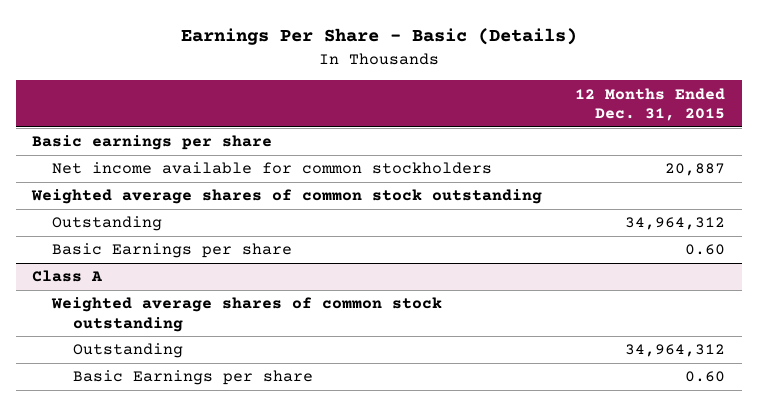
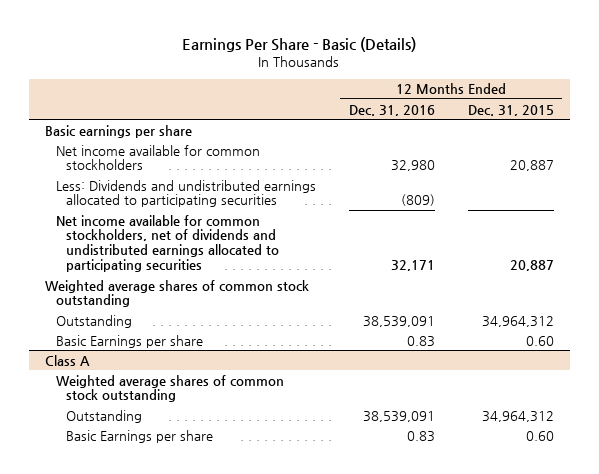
- | 12 Months Ended Dec. 31, 2015
+ | 12 Months Ended Dec. 31, 2016 | 12 Months Ended Dec. 31, 2015
+ Less: Dividends and undistributed earnings allocated to participating securities | (809) |
+ Net income available for common stockholders, net of dividends and undistributed earnings allocated to participating securities | 32,171 | 20,887

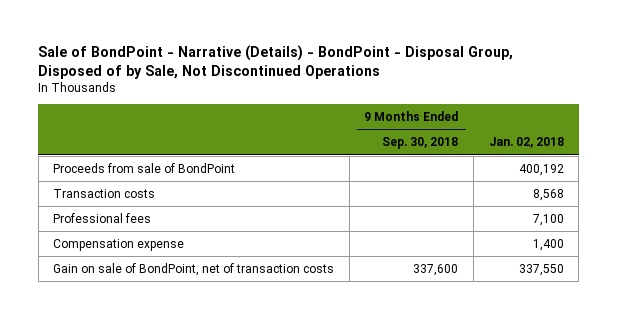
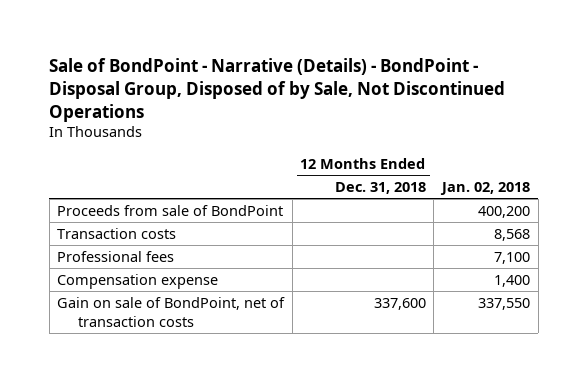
- | 9 Months Ended Sep. 30, 2018 | Jan. 02, 2018
+ | 12 Months Ended Dec. 31, 2018 | Jan. 02, 2018
- Proceeds from sale of BondPoint | | 400,192
+ Proceeds from sale of BondPoint | | 400,200

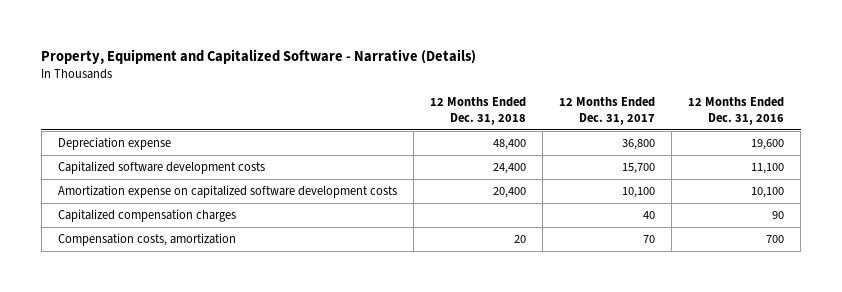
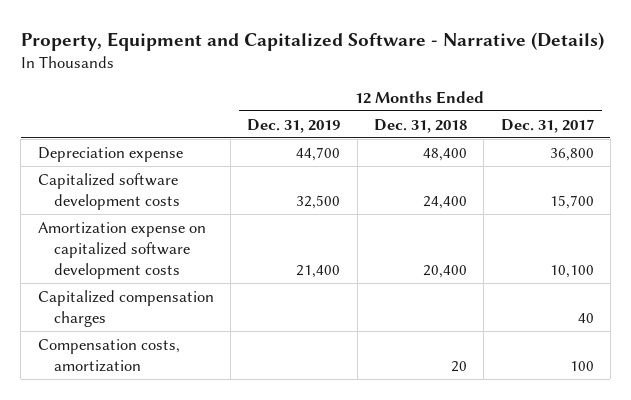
- | 12 Months Ended Dec. 31, 2018 | 12 Months Ended Dec. 31, 2017 | 12 Months Ended Dec. 31, 2016
+ | 12 Months Ended Dec. 31, 2019 | 12 Months Ended Dec. 31, 2018 | 12 Months Ended Dec. 31, 2017
- Compensation costs, amortization | 20 | 70 | 700
+ Compensation costs, amortization | | 20 | 100

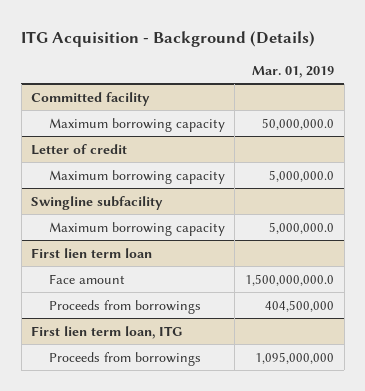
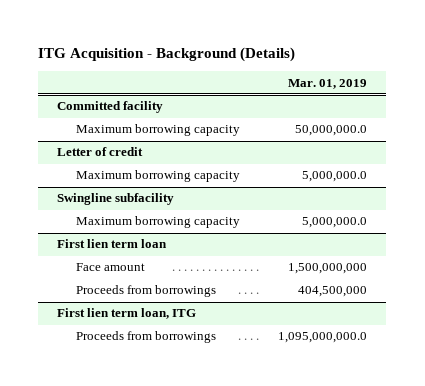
@ First lien term loan
- Face amount | 1,500,000,000.0
+ Face amount | 1,500,000,000
@ First lien term loan, ITG
- Proceeds from borrowings | 1,095,000,000
+ Proceeds from borrowings | 1,095,000,000.0

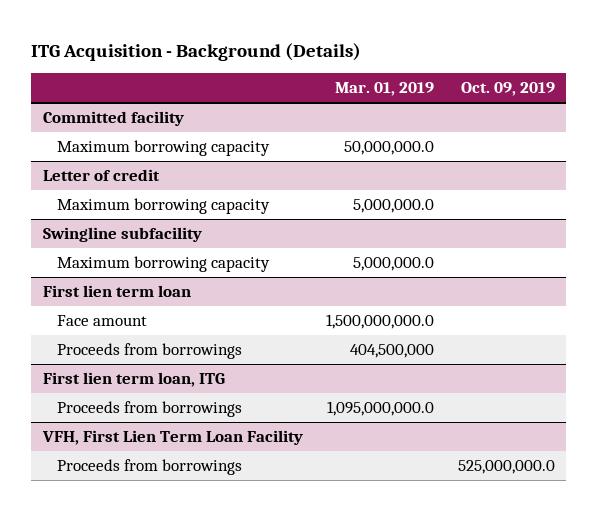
- | Mar. 01, 2019
+ | Mar. 01, 2019 | Oct. 09, 2019
@ First lien term loan
- Face amount | 1,500,000,000
+ Face amount | 1,500,000,000.0 |
+ VFH, First Lien Term Loan Facility
+ Proceeds from borrowings | | 525,000,000.0

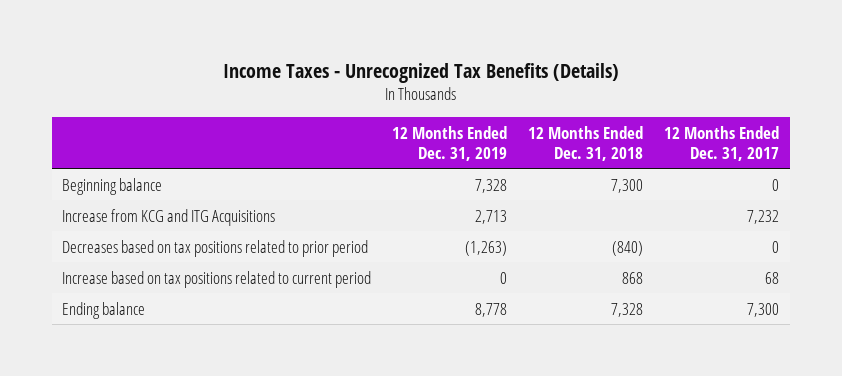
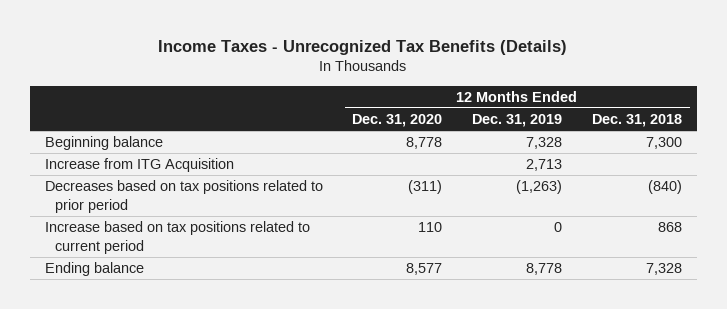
- | 12 Months Ended Dec. 31, 2019 | 12 Months Ended Dec. 31, 2018 | 12 Months Ended Dec. 31, 2017
+ | 12 Months Ended Dec. 31, 2020 | 12 Months Ended Dec. 31, 2019 | 12 Months Ended Dec. 31, 2018
- Increase from KCG and ITG Acquisitions | 2,713 | | 7,232
+ Increase from ITG Acquisition | | 2,713 |

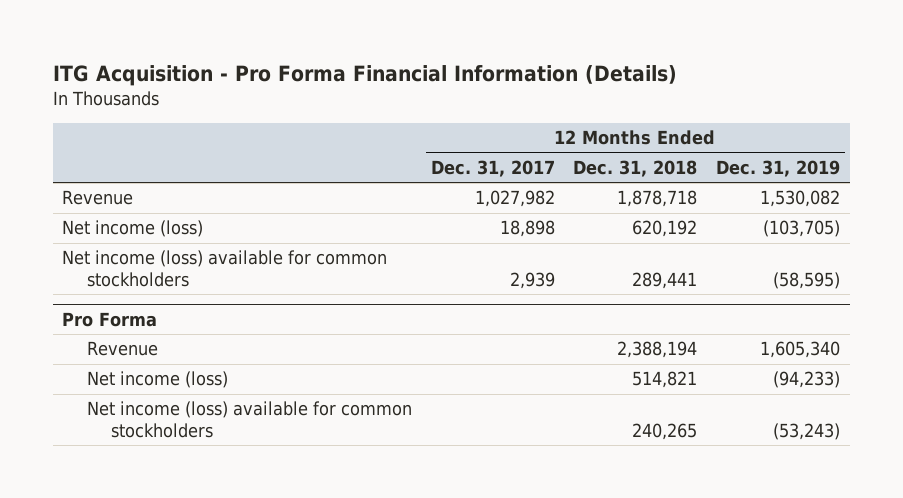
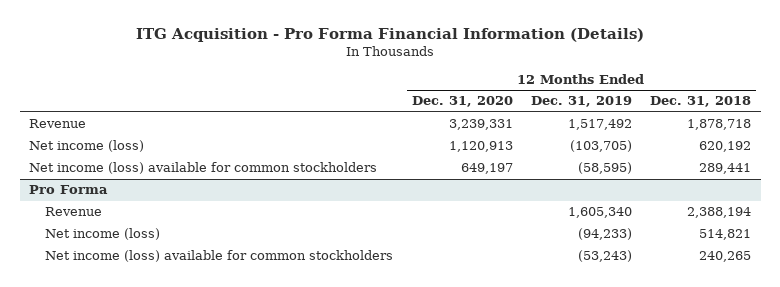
- | 12 Months Ended Dec. 31, 2017 | 12 Months Ended Dec. 31, 2018 | 12 Months Ended Dec. 31, 2019
+ | 12 Months Ended Dec. 31, 2020 | 12 Months Ended Dec. 31, 2019 | 12 Months Ended Dec. 31, 2018
- Revenue | 1,027,982 | 1,878,718 | 1,530,082
+ Revenue | 3,239,331 | 1,517,492 | 1,878,718

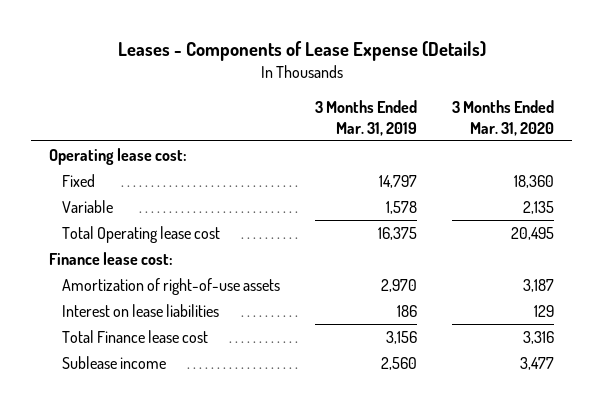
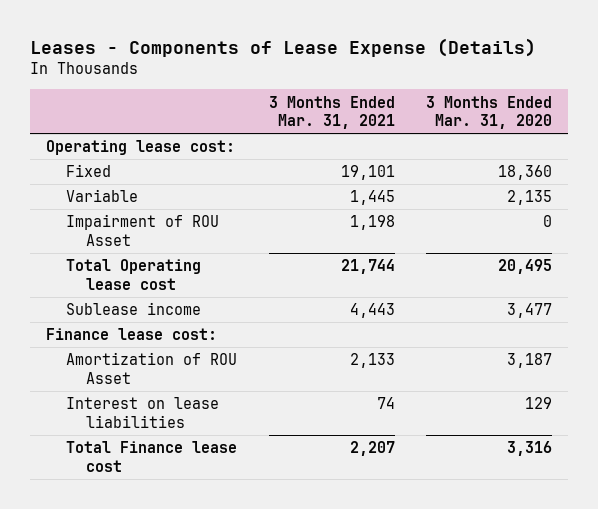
- | 3 Months Ended Mar. 31, 2019 | 3 Months Ended Mar. 31, 2020
+ | 3 Months Ended Mar. 31, 2021 | 3 Months Ended Mar. 31, 2020
+ Impairment of ROU Asset | 1,198 | 0
moved up: Sublease income | 4,443 | 3,477
- Amortization of right-of-use assets | 2,970 | 3,187
+ Amortization of ROU Asset | 2,133 | 3,187

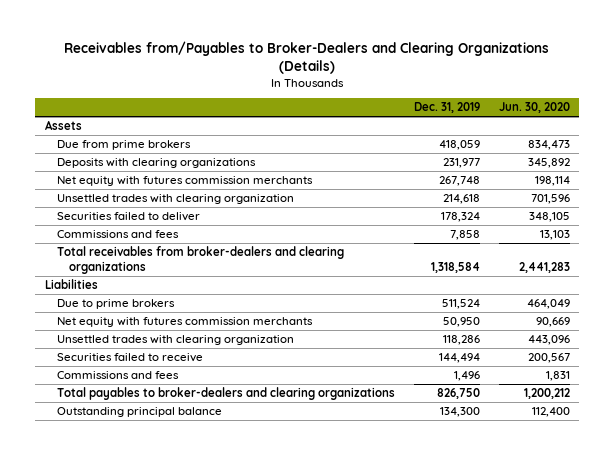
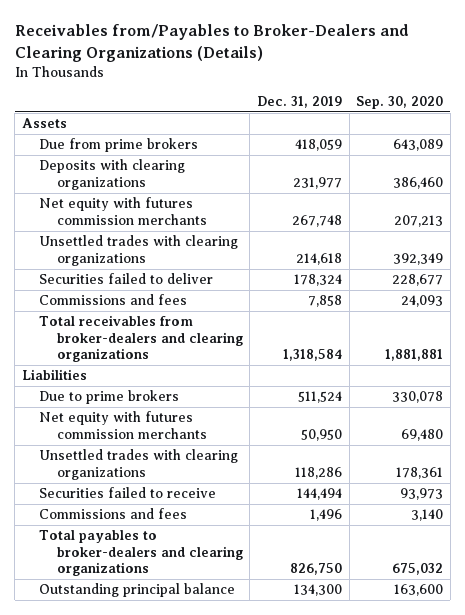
- | Dec. 31, 2019 | Jun. 30, 2020
+ | Dec. 31, 2019 | Sep. 30, 2020
- Unsettled trades with clearing organization | 214,618 | 701,596
+ Unsettled trades with clearing organizations | 214,618 | 392,349
- Unsettled trades with clearing organization | 118,286 | 443,096
+ Unsettled trades with clearing organizations | 118,286 | 178,361

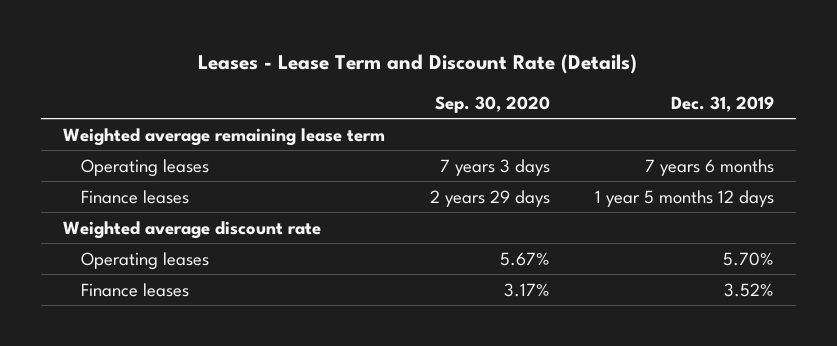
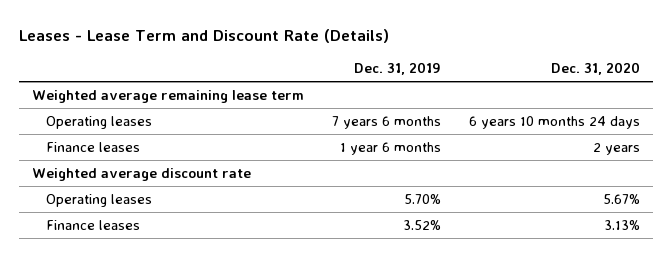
- | Sep. 30, 2020 | Dec. 31, 2019
+ | Dec. 31, 2019 | Dec. 31, 2020
- Finance leases | 2 years 29 days | 1 year 5 months 12 days
+ Finance leases | 1 year 6 months | 2 years

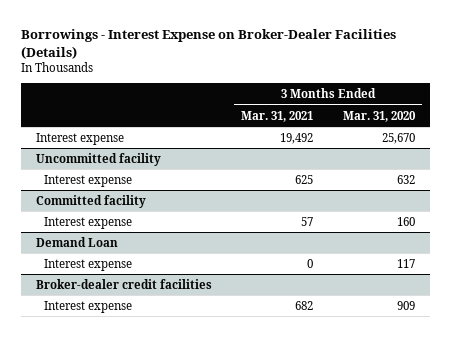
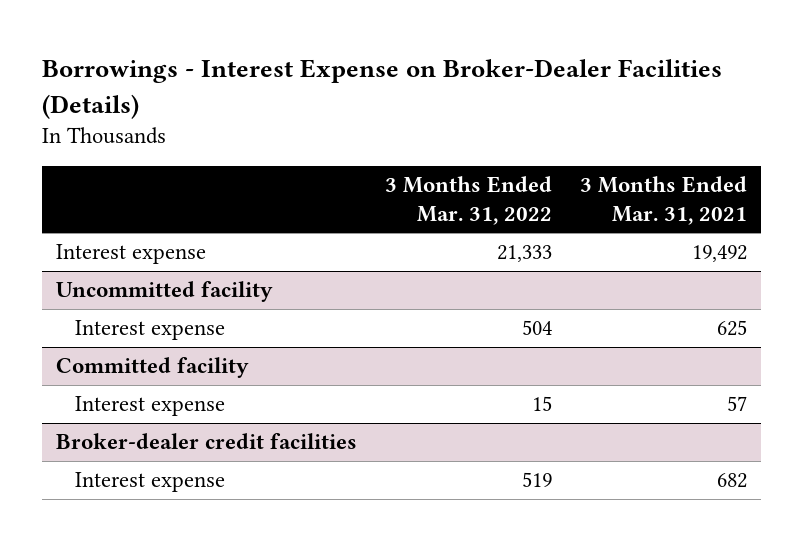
- | 3 Months Ended Mar. 31, 2021 | 3 Months Ended Mar. 31, 2020
+ | 3 Months Ended Mar. 31, 2022 | 3 Months Ended Mar. 31, 2021
- Demand Loan
- Interest expense | 0 | 117

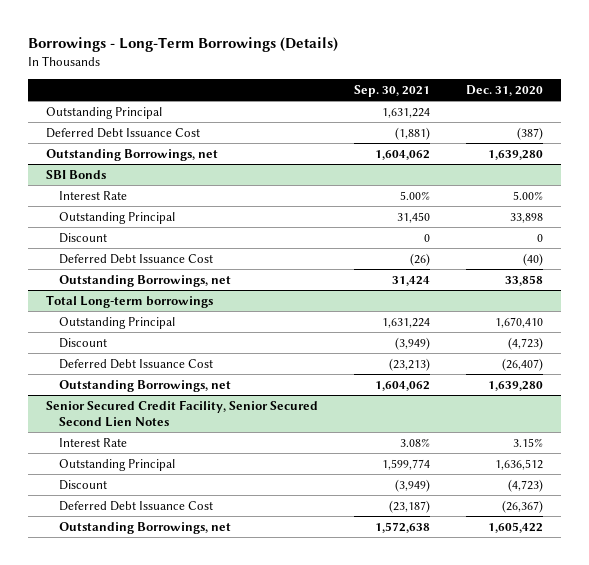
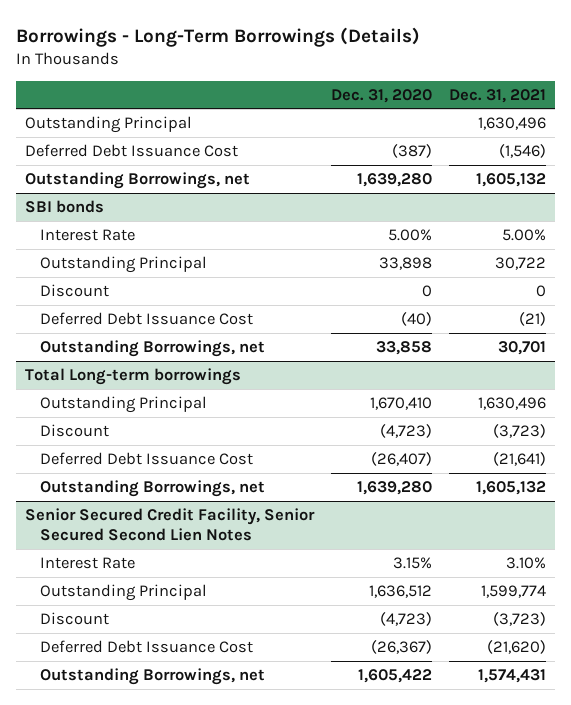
- | Sep. 30, 2021 | Dec. 31, 2020
+ | Dec. 31, 2020 | Dec. 31, 2021
- SBI Bonds
+ SBI bonds

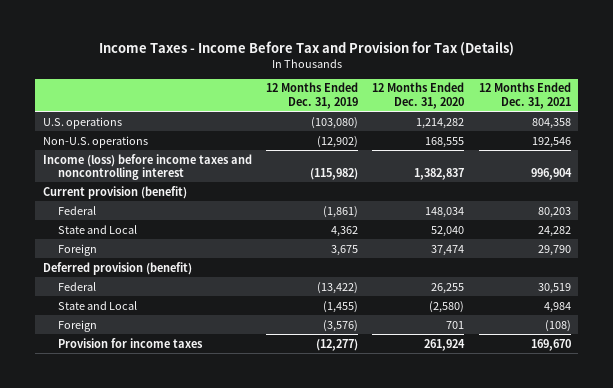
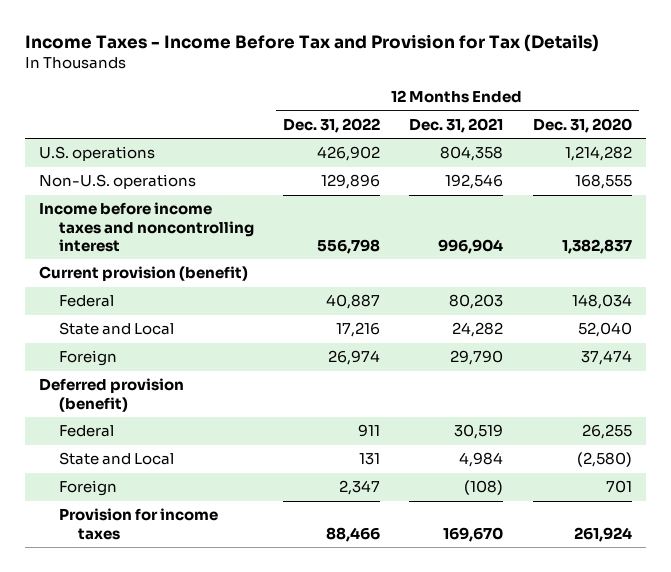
- | 12 Months Ended Dec. 31, 2019 | 12 Months Ended Dec. 31, 2020 | 12 Months Ended Dec. 31, 2021
+ | 12 Months Ended Dec. 31, 2022 | 12 Months Ended Dec. 31, 2021 | 12 Months Ended Dec. 31, 2020
- Income (loss) before income taxes and noncontrolling interest | (115,982) | 1,382,837 | 996,904
+ Income before income taxes and noncontrolling interest | 556,798 | 996,904 | 1,382,837

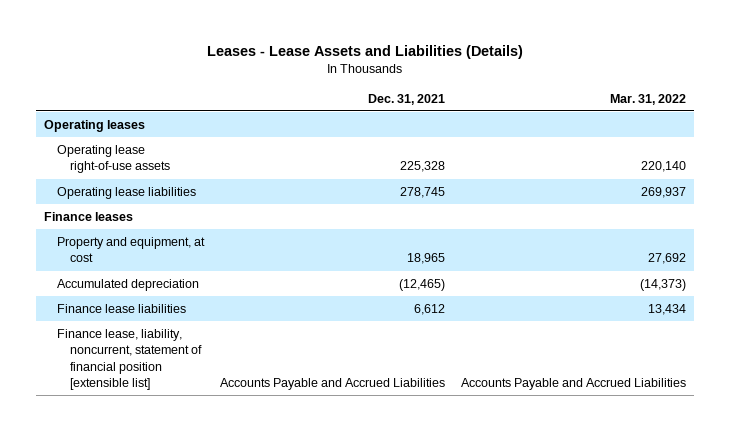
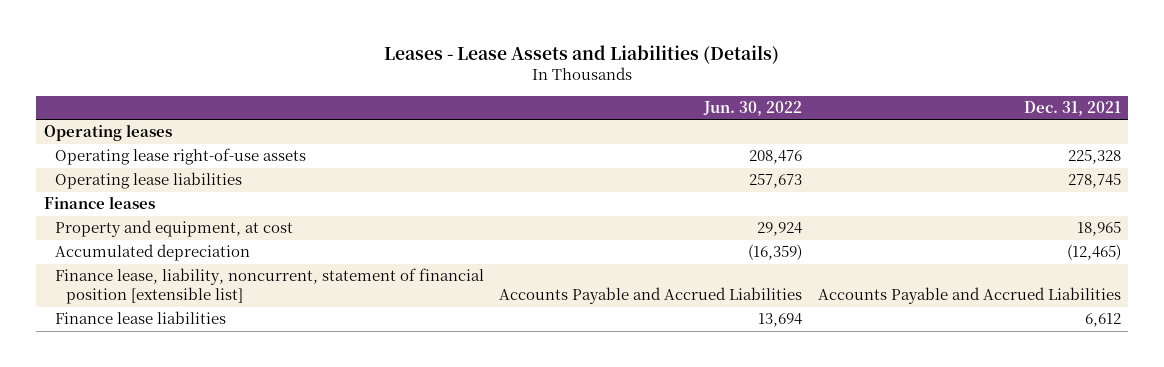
- | Dec. 31, 2021 | Mar. 31, 2022
+ | Jun. 30, 2022 | Dec. 31, 2021
moved down: Finance lease liabilities | 13,694 | 6,612

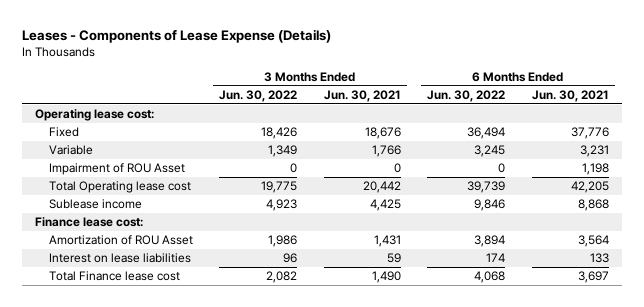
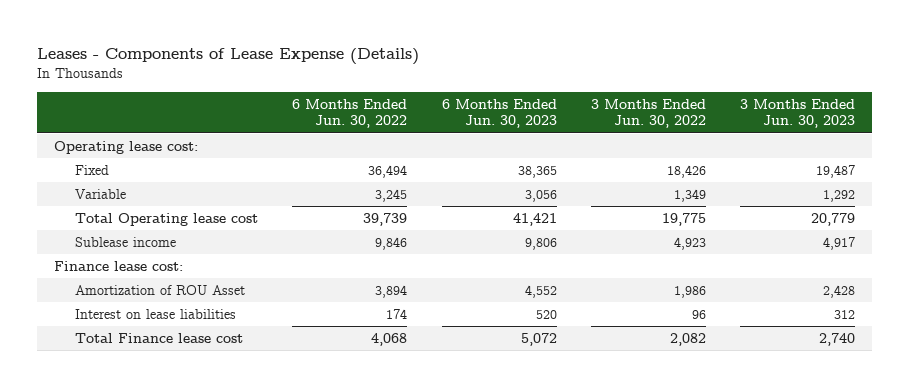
- | 3 Months Ended Jun. 30, 2022 | 3 Months Ended Jun. 30, 2021 | 6 Months Ended Jun. 30, 2022 | 6 Months Ended Jun. 30, 2021
+ | 6 Months Ended Jun. 30, 2022 | 6 Months Ended Jun. 30, 2023 | 3 Months Ended Jun. 30, 2022 | 3 Months Ended Jun. 30, 2023
- Impairment of ROU Asset | 0 | 0 | 0 | 1,198

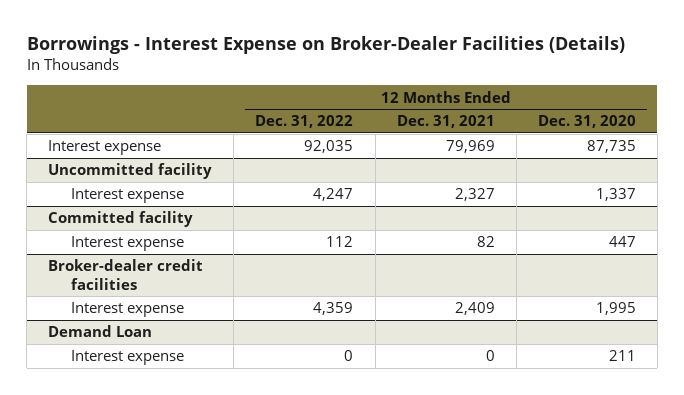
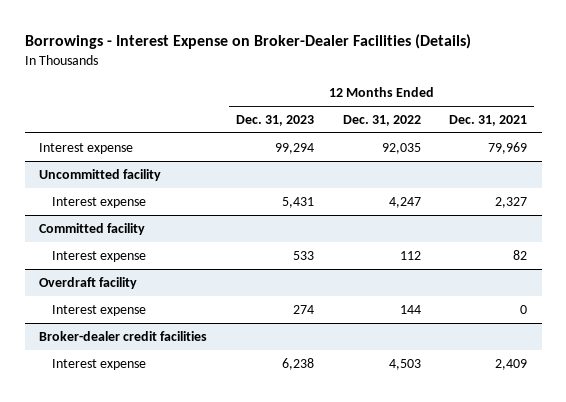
- | 12 Months Ended Dec. 31, 2022 | 12 Months Ended Dec. 31, 2021 | 12 Months Ended Dec. 31, 2020
+ | 12 Months Ended Dec. 31, 2023 | 12 Months Ended Dec. 31, 2022 | 12 Months Ended Dec. 31, 2021
+ Overdraft facility
+ Interest expense | 274 | 144 | 0
@ Broker-dealer credit facilities
- Interest expense | 4,359 | 2,409 | 1,995
- Demand Loan
- Interest expense | 0 | 0 | 211
@ Broker-dealer credit facilities
+ Interest expense | 6,238 | 4,503 | 2,409

